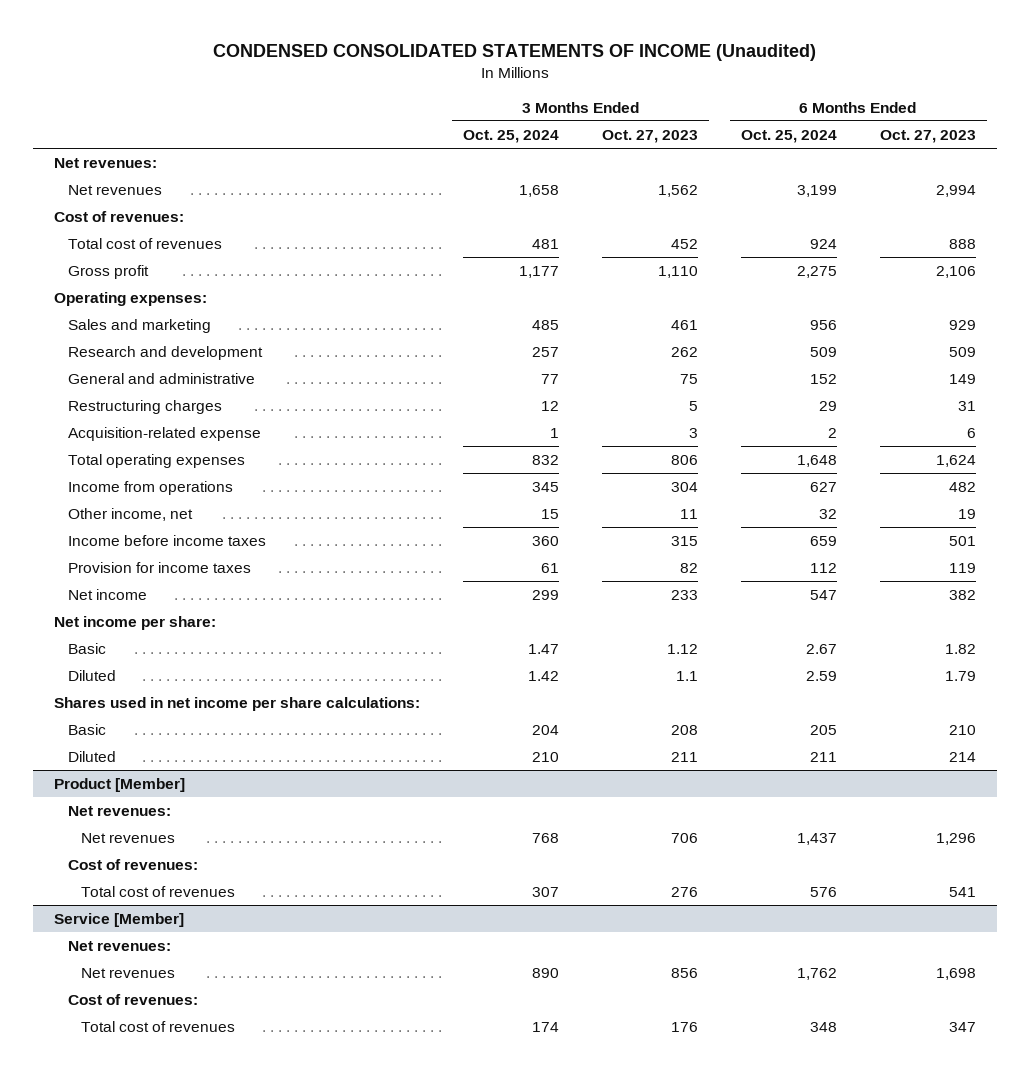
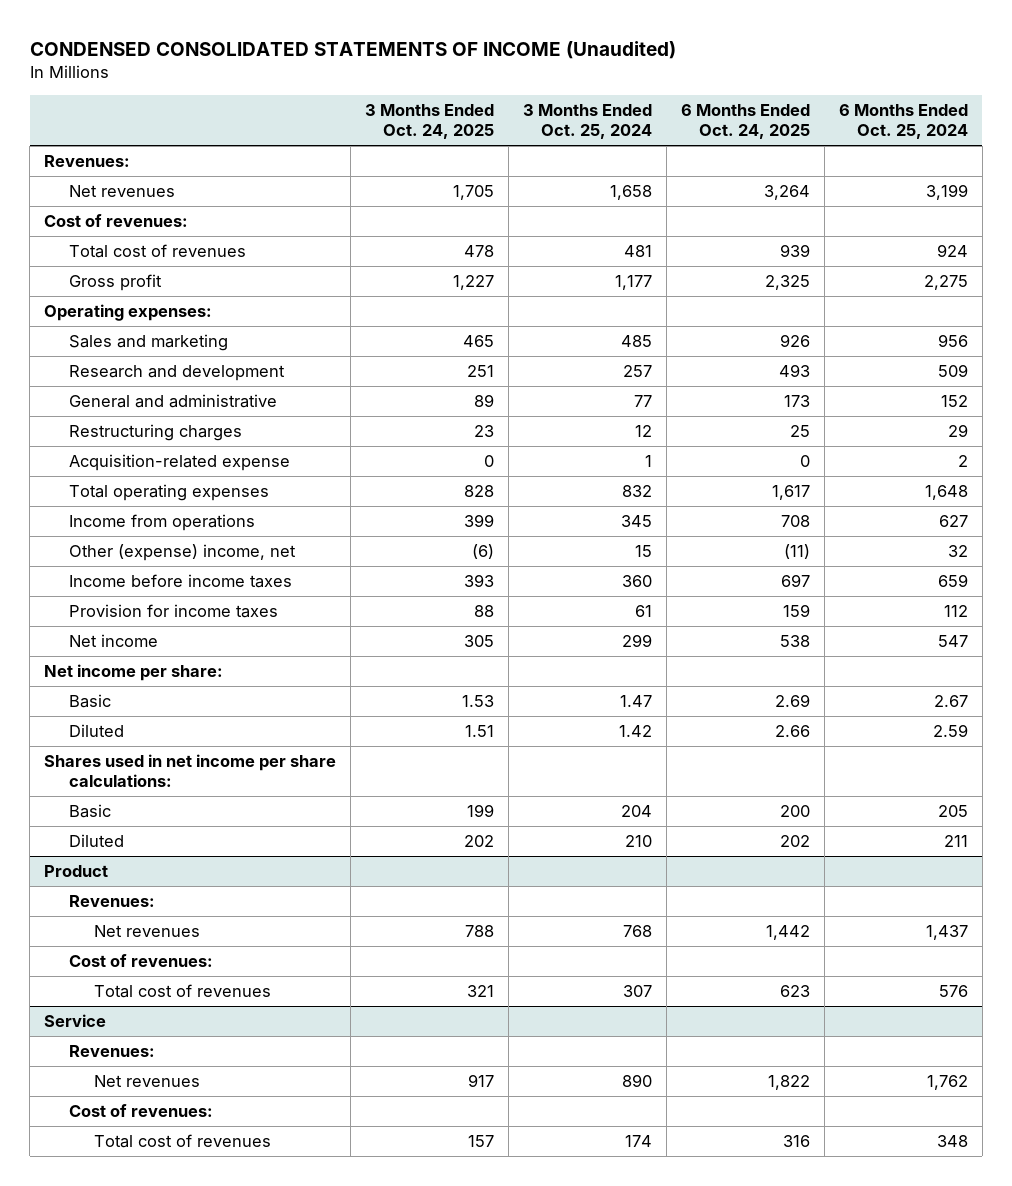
- | 3 Months Ended Oct. 25, 2024 | 3 Months Ended Oct. 27, 2023 | 6 Months Ended Oct. 25, 2024 | 6 Months Ended Oct. 27, 2023
+ | 3 Months Ended Oct. 24, 2025 | 3 Months Ended Oct. 25, 2024 | 6 Months Ended Oct. 24, 2025 | 6 Months Ended Oct. 25, 2024
- Net revenues:
+ Revenues:
- Other income, net | 15 | 11 | 32 | 19
+ Other (expense) income, net | (6) | 15 | (11) | 32
- Product [Member]
- Net revenues:
+ Product
+ Revenues:
- Service [Member]
- Net revenues:
+ Service
+ Revenues:

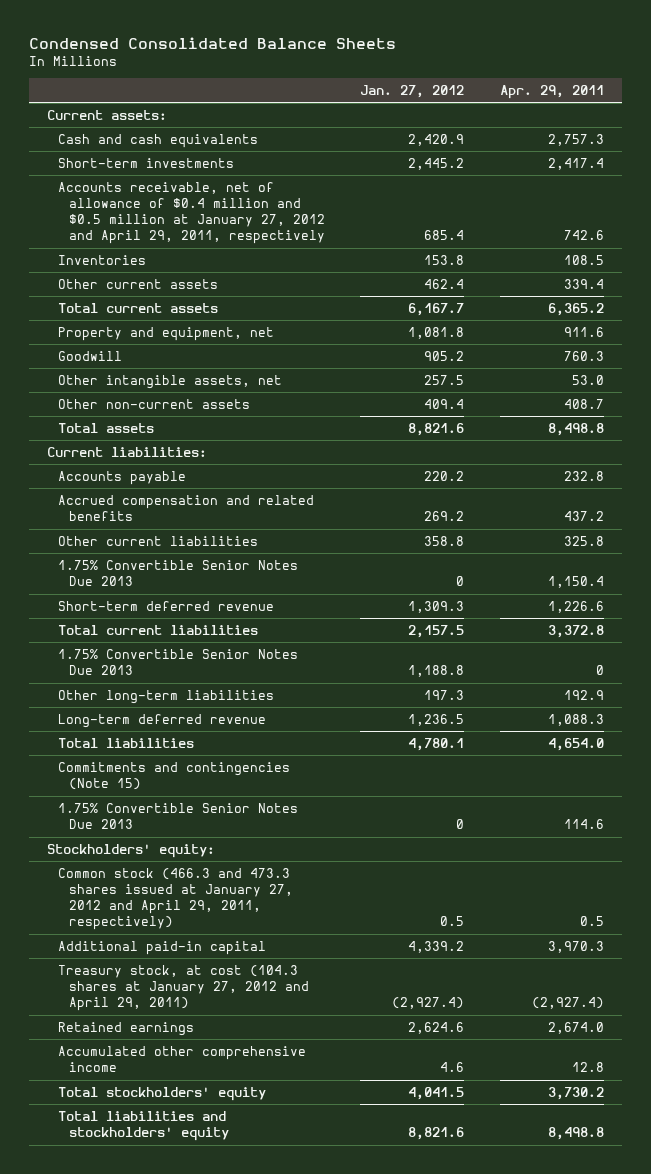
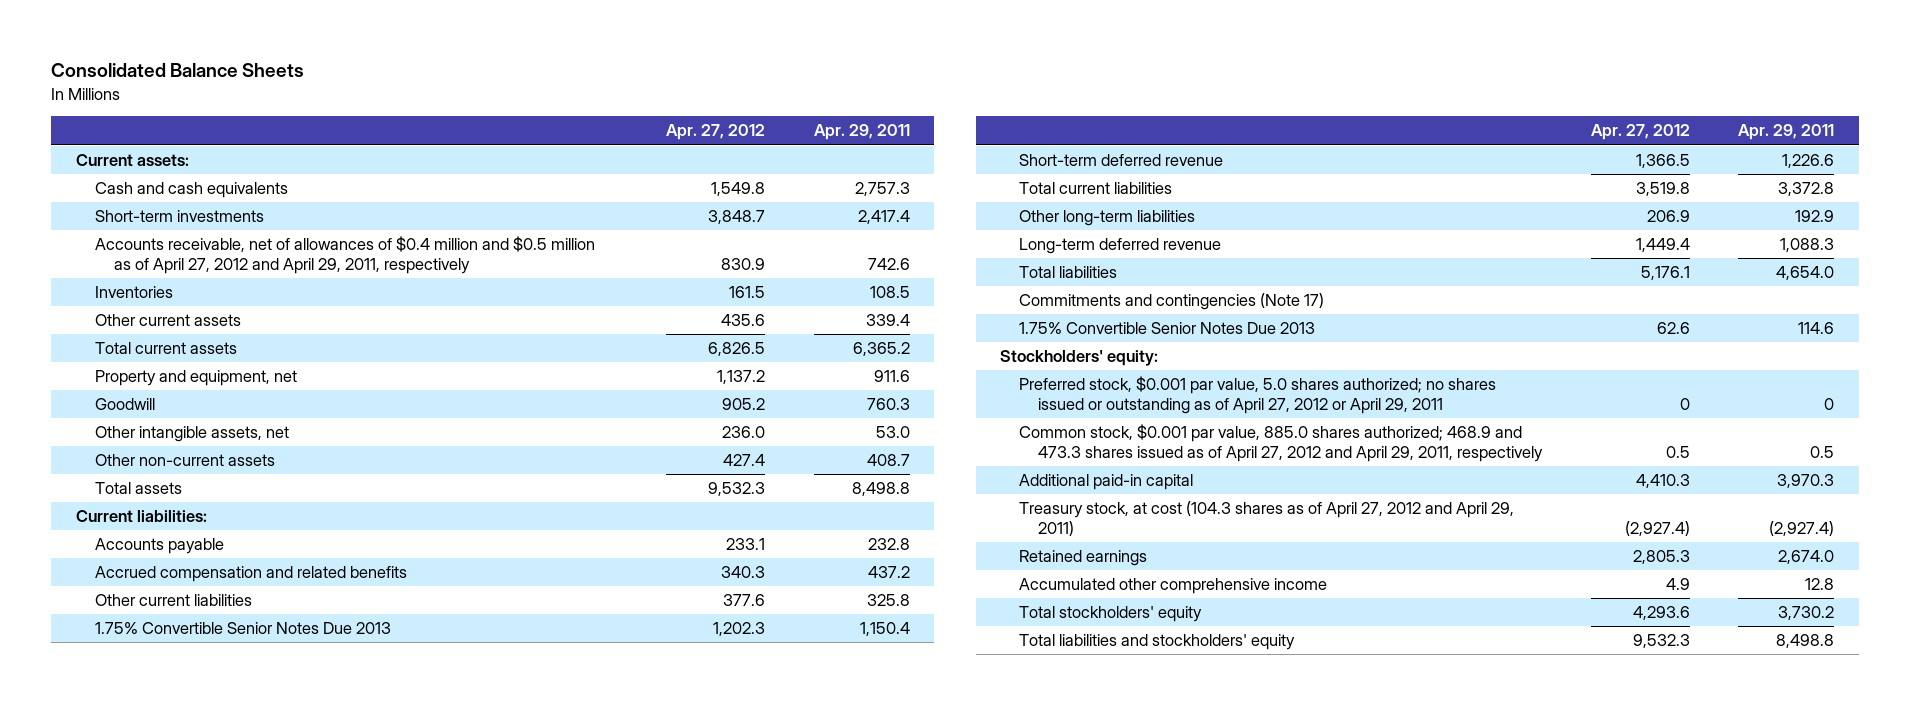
- Condensed Consolidated Balance Sheets
+ Consolidated Balance Sheets
- | Jan. 27, 2012 | Apr. 29, 2011
+ | Apr. 27, 2012 | Apr. 29, 2011
- Accounts receivable, net of allowance of $0.4 million and $0.5 million at January 27, 2012 and April 29, 2011, respectively | 685.4 | 742.6
+ Accounts receivable, net of allowances of $0.4 million and $0.5 million as of April 27, 2012 and April 29, 2011, respectively | 830.9 | 742.6
- 1.75% Convertible Senior Notes Due 2013 | 1,188.8 | 0
- Commitments and contingencies (Note 15)
+ Commitments and contingencies (Note 17)
- Common stock (466.3 and 473.3 shares issued at January 27, 2012 and April 29, 2011, respectively) | 0.5 | 0.5
+ Preferred stock, $0.001 par value, 5.0 shares authorized; no shares issued or outstanding as of April 27, 2012 or April 29, 2011 | 0 | 0
+ Common stock, $0.001 par value, 885.0 shares authorized; 468.9 and 473.3 shares issued as of April 27, 2012 and April 29, 2011, respectively | 0.5 | 0.5
- Treasury stock, at cost (104.3 shares at January 27, 2012 and April 29, 2011) | (2,927.4) | (2,927.4)
+ Treasury stock, at cost (104.3 shares as of April 27, 2012 and April 29, 2011) | (2,927.4) | (2,927.4)

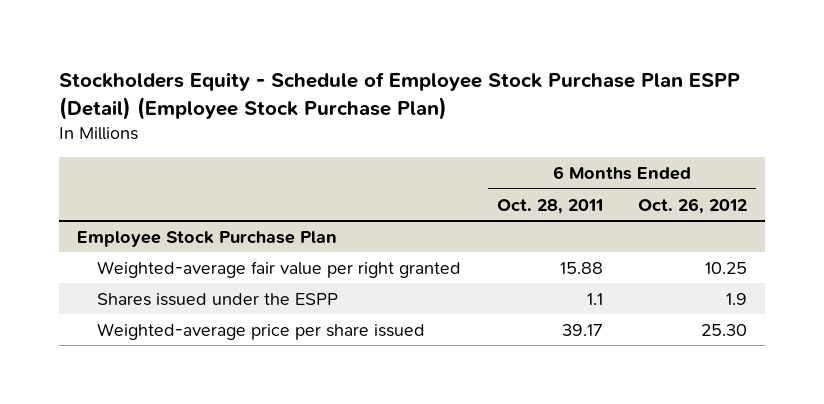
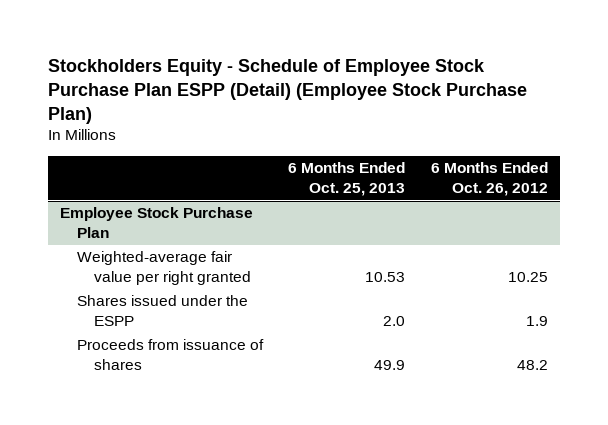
- | 6 Months Ended Oct. 28, 2011 | 6 Months Ended Oct. 26, 2012
+ | 6 Months Ended Oct. 25, 2013 | 6 Months Ended Oct. 26, 2012
@ Employee Stock Purchase Plan
- Weighted-average price per share issued | 39.17 | 25.30
+ Proceeds from issuance of shares | 49.9 | 48.2

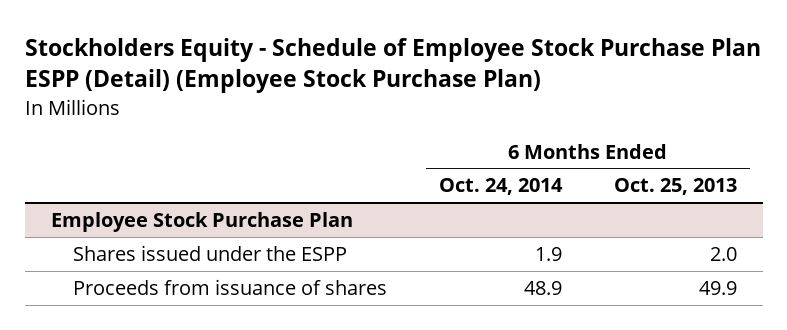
- | 6 Months Ended Oct. 25, 2013 | 6 Months Ended Oct. 26, 2012
+ | 6 Months Ended Oct. 24, 2014 | 6 Months Ended Oct. 25, 2013
@ Employee Stock Purchase Plan
- Weighted-average fair value per right granted | 10.53 | 10.25

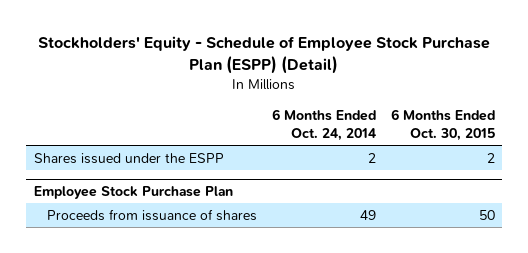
- Stockholders Equity - Schedule of Employee Stock Purchase Plan ESPP (Detail) (Employee Stock Purchase Plan)
+ Stockholders' Equity - Schedule of Employee Stock Purchase Plan (ESPP) (Detail)
- | 6 Months Ended Oct. 24, 2014 | 6 Months Ended Oct. 25, 2013
+ | 6 Months Ended Oct. 24, 2014 | 6 Months Ended Oct. 30, 2015
+ Shares issued under the ESPP | 2 | 2
@ Employee Stock Purchase Plan
- Shares issued under the ESPP | 1.9 | 2.0
- Proceeds from issuance of shares | 48.9 | 49.9
+ Proceeds from issuance of shares | 49 | 50

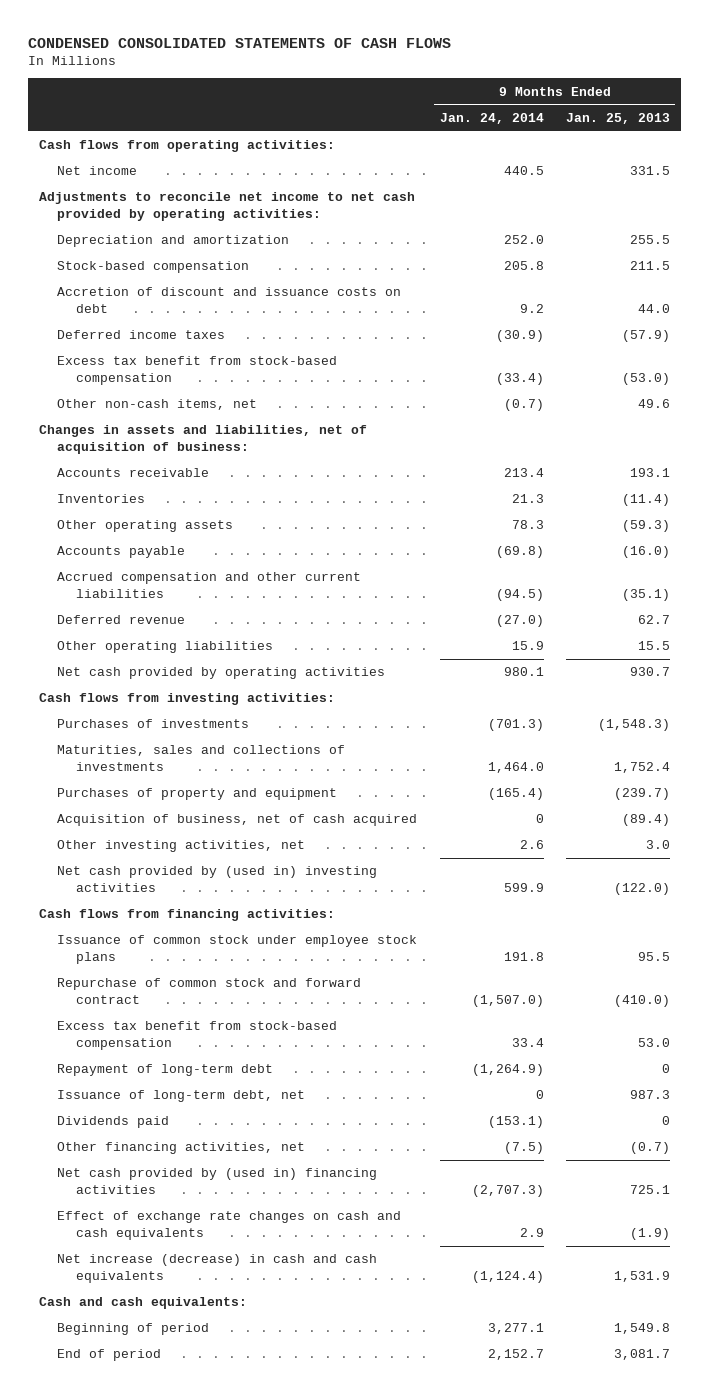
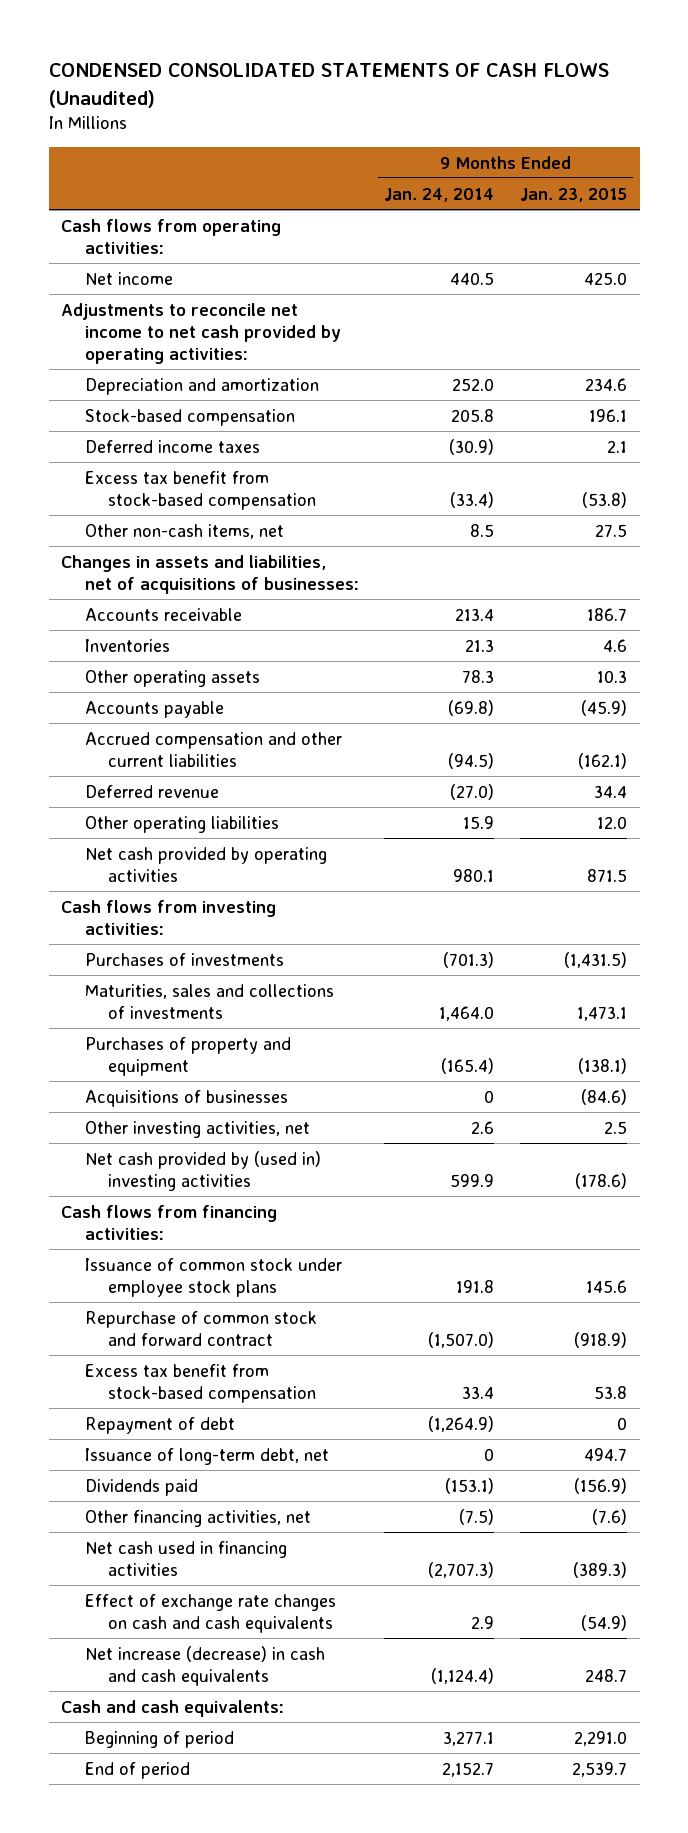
- CONDENSED CONSOLIDATED STATEMENTS OF CASH FLOWS
+ CONDENSED CONSOLIDATED STATEMENTS OF CASH FLOWS (Unaudited)
- | 9 Months Ended Jan. 24, 2014 | 9 Months Ended Jan. 25, 2013
+ | 9 Months Ended Jan. 24, 2014 | 9 Months Ended Jan. 23, 2015
- Accretion of discount and issuance costs on debt | 9.2 | 44.0
- Other non-cash items, net | (0.7) | 49.6
- Changes in assets and liabilities, net of acquisition of business:
+ Other non-cash items, net | 8.5 | 27.5
+ Changes in assets and liabilities, net of acquisitions of businesses:
- Acquisition of business, net of cash acquired | 0 | (89.4)
+ Acquisitions of businesses | 0 | (84.6)
- Repayment of long-term debt | (1,264.9) | 0
+ Repayment of debt | (1,264.9) | 0
- Net cash provided by (used in) financing activities | (2,707.3) | 725.1
+ Net cash used in financing activities | (2,707.3) | (389.3)

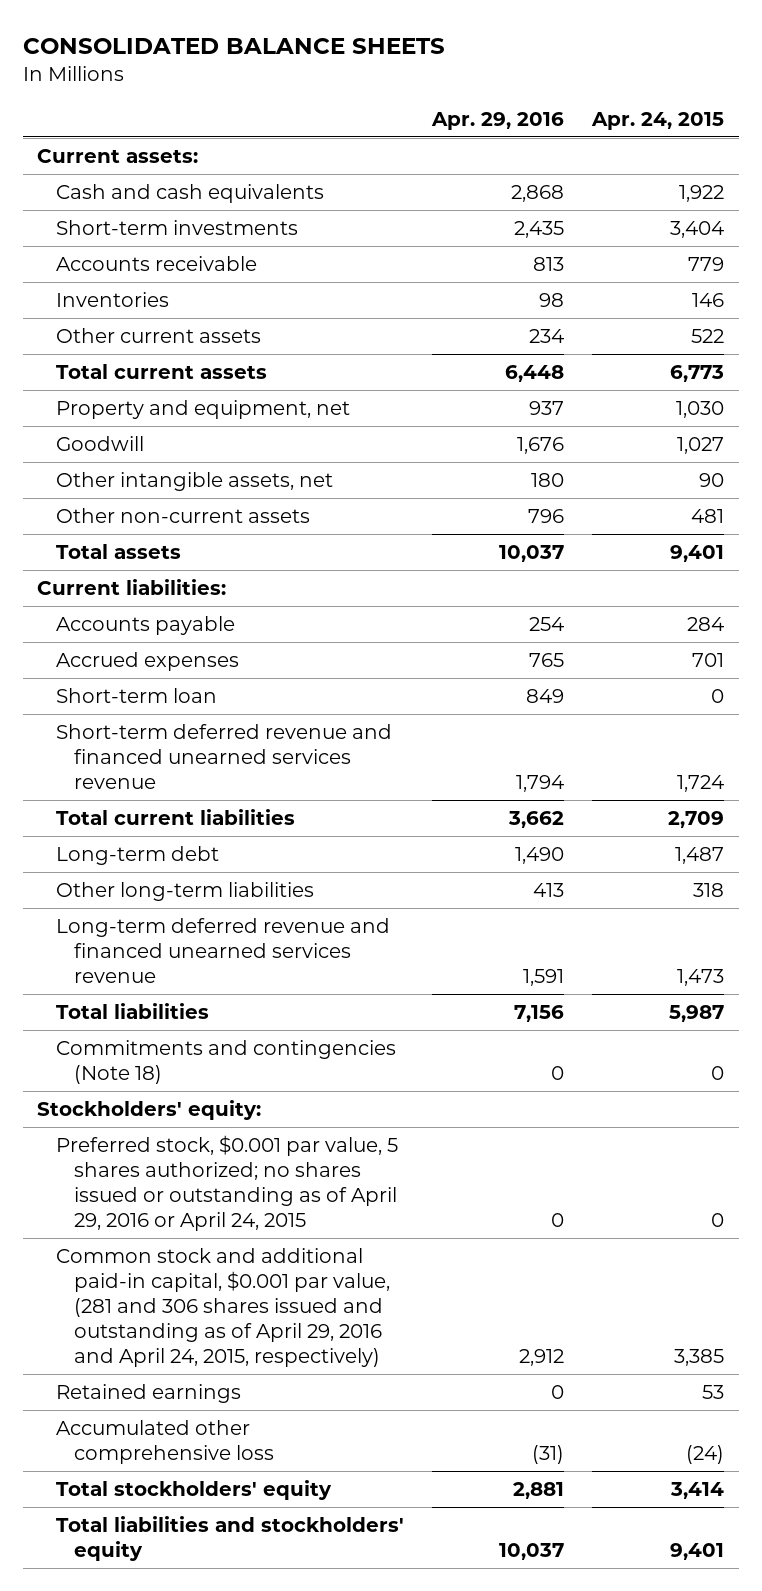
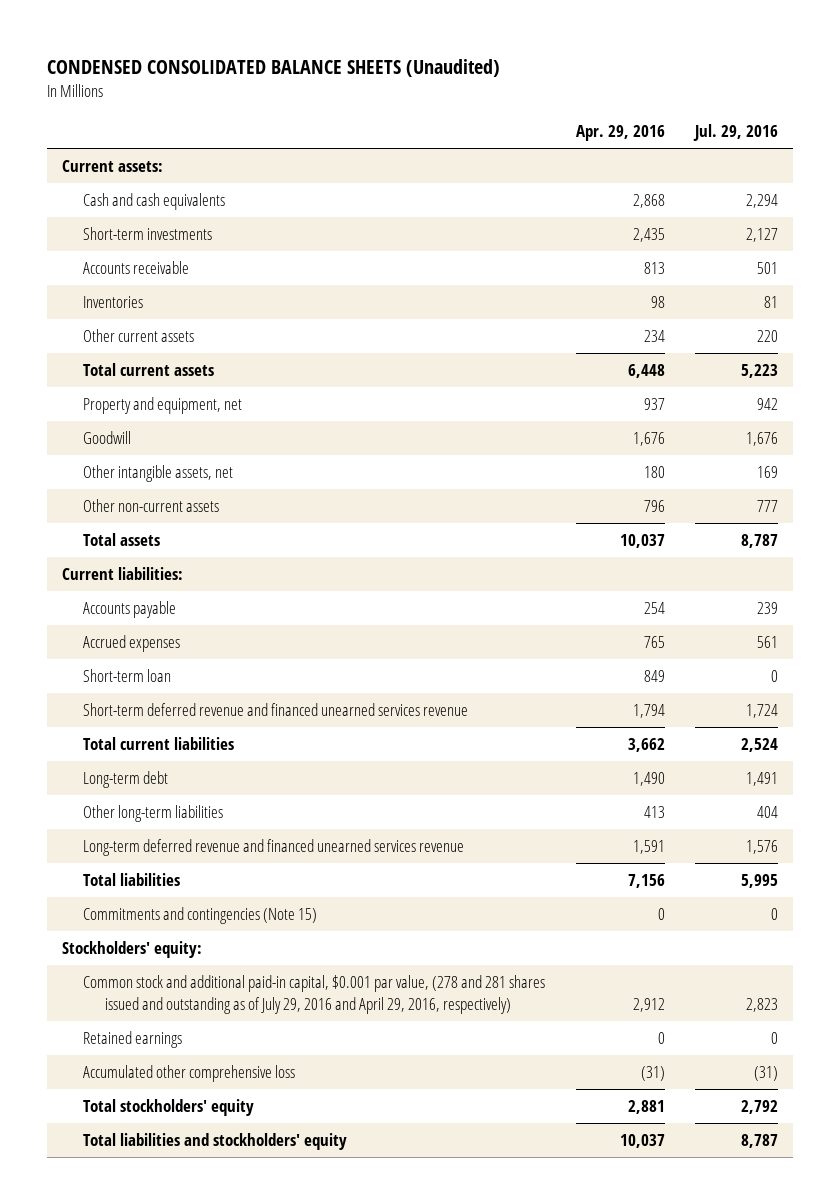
- CONSOLIDATED BALANCE SHEETS
+ CONDENSED CONSOLIDATED BALANCE SHEETS (Unaudited)
- | Apr. 29, 2016 | Apr. 24, 2015
+ | Apr. 29, 2016 | Jul. 29, 2016
- Commitments and contingencies (Note 18) | 0 | 0
+ Commitments and contingencies (Note 15) | 0 | 0
- Preferred stock, $0.001 par value, 5 shares authorized; no shares issued or outstanding as of April 29, 2016 or April 24, 2015 | 0 | 0
- Common stock and additional paid-in capital, $0.001 par value, (281 and 306 shares issued and outstanding as of April 29, 2016 and April 24, 2015, respectively) | 2,912 | 3,385
+ Common stock and additional paid-in capital, $0.001 par value, (278 and 281 shares issued and outstanding as of July 29, 2016 and April 29, 2016, respectively) | 2,912 | 2,823

